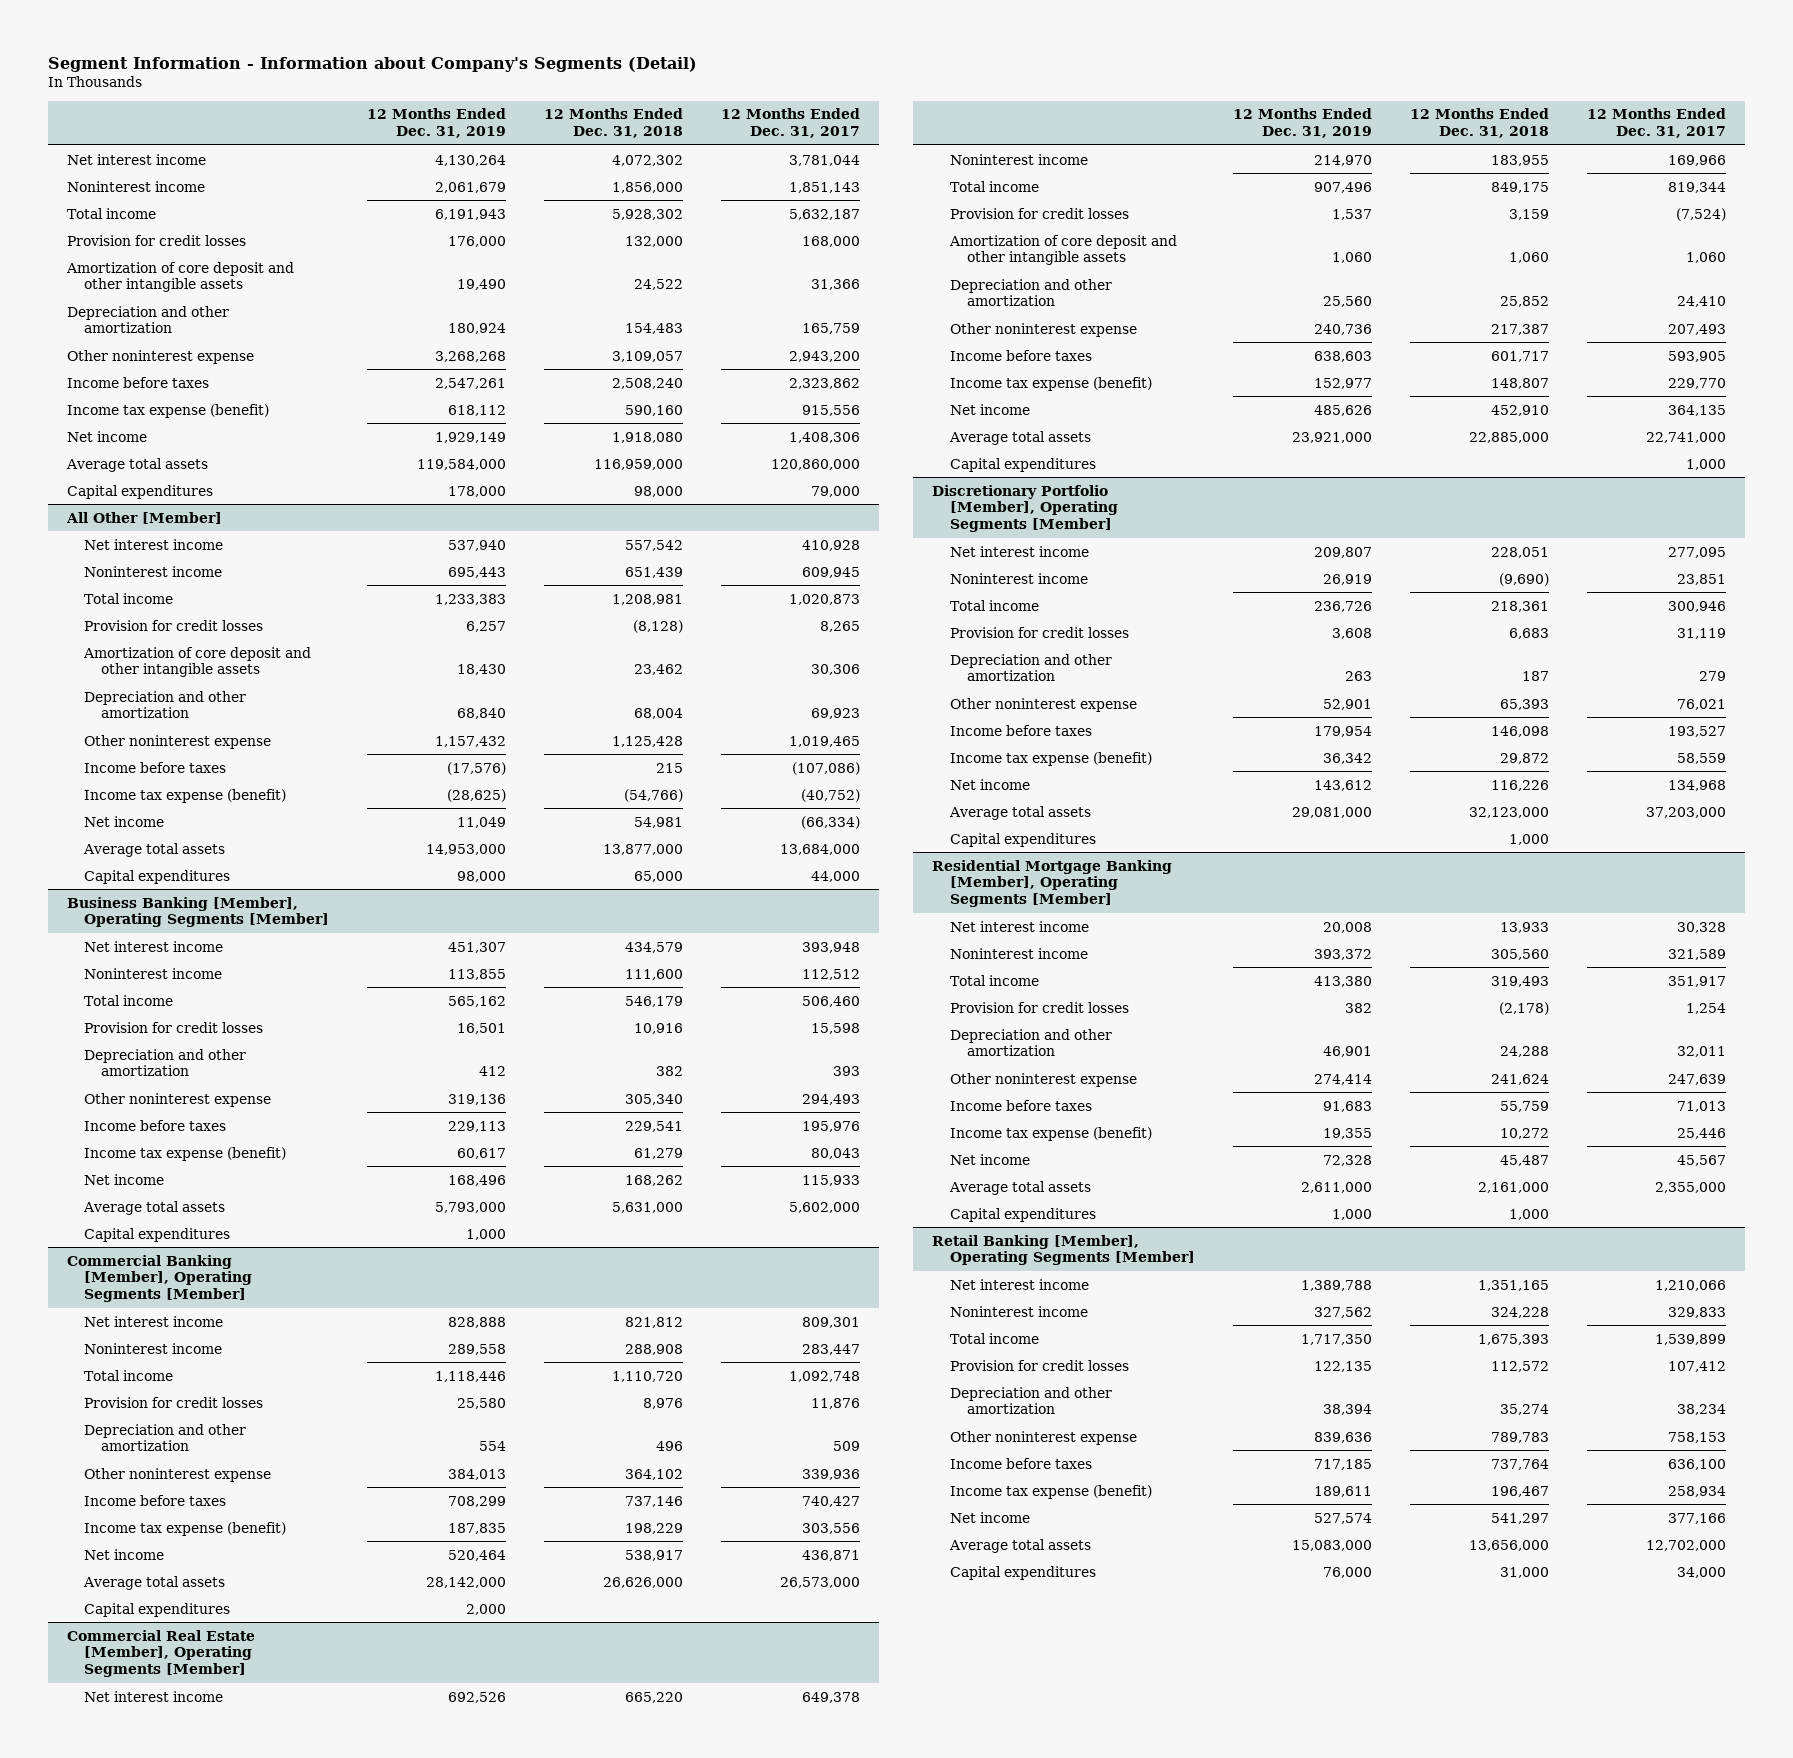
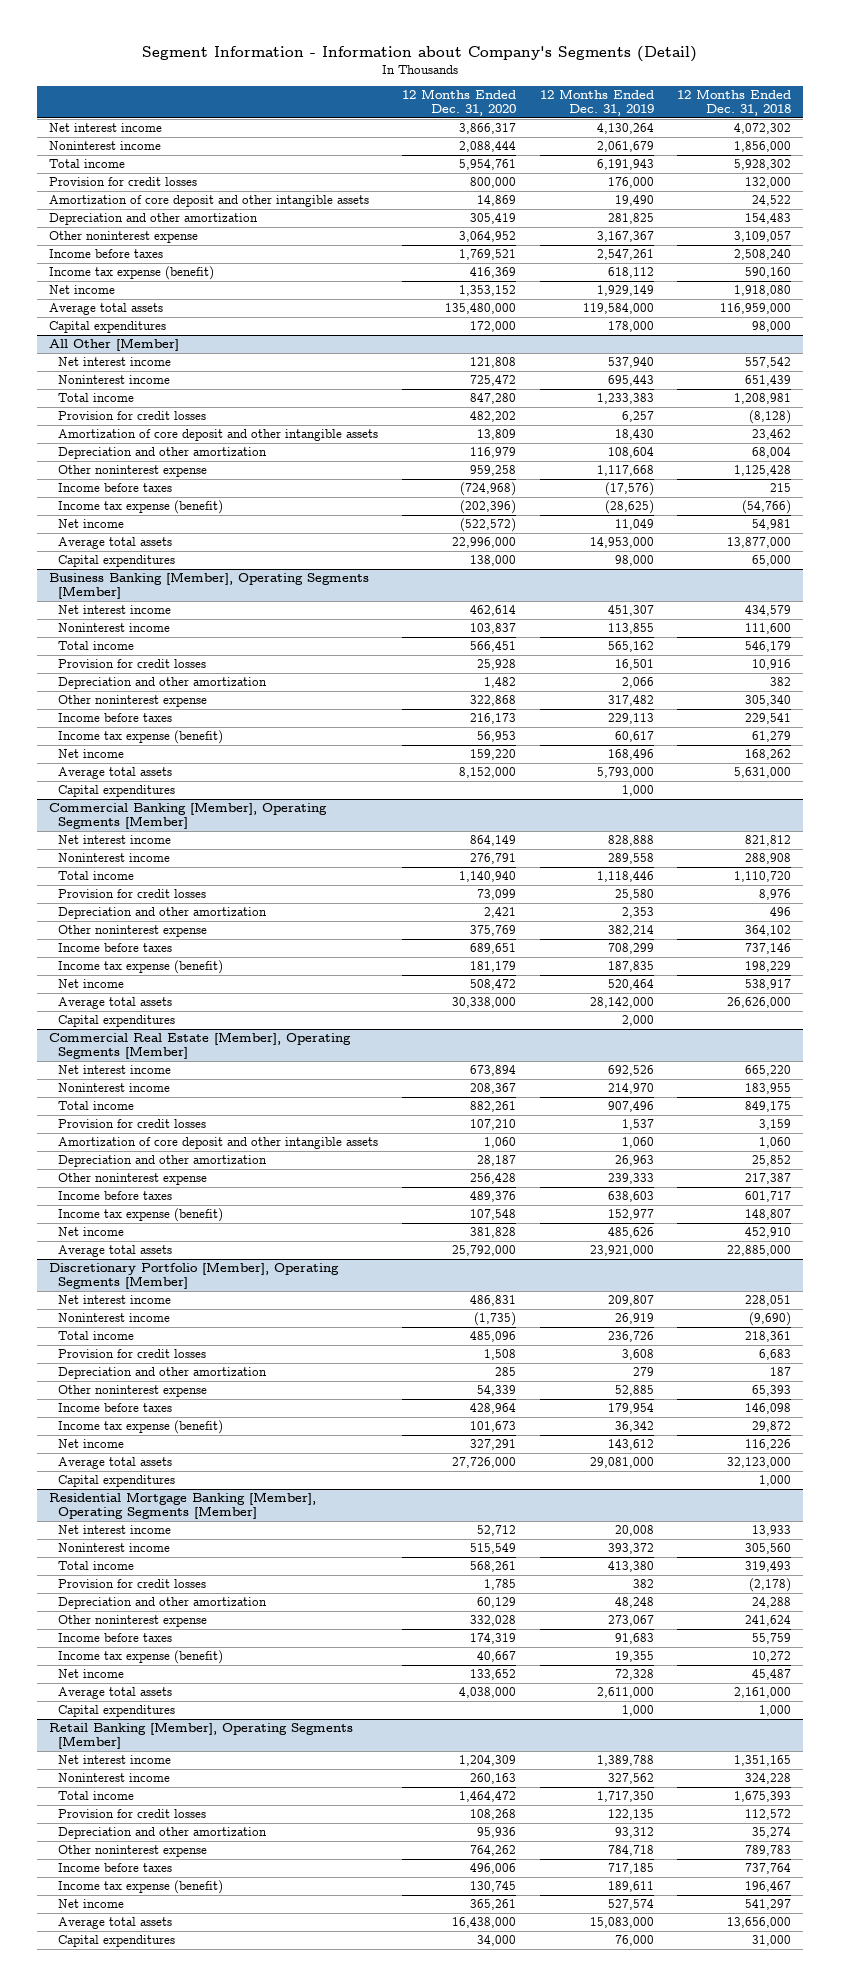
- | 12 Months Ended Dec. 31, 2019 | 12 Months Ended Dec. 31, 2018 | 12 Months Ended Dec. 31, 2017
+ | 12 Months Ended Dec. 31, 2020 | 12 Months Ended Dec. 31, 2019 | 12 Months Ended Dec. 31, 2018
- Depreciation and other amortization | 180,924 | 154,483 | 165,759
- Other noninterest expense | 3,268,268 | 3,109,057 | 2,943,200
+ Depreciation and other amortization | 305,419 | 281,825 | 154,483
+ Other noninterest expense | 3,064,952 | 3,167,367 | 3,109,057
@ All Other [Member]
- Depreciation and other amortization | 68,840 | 68,004 | 69,923
- Other noninterest expense | 1,157,432 | 1,125,428 | 1,019,465
+ Depreciation and other amortization | 116,979 | 108,604 | 68,004
+ Other noninterest expense | 959,258 | 1,117,668 | 1,125,428
@ Business Banking [Member], Operating Segments [Member]
- Depreciation and other amortization | 412 | 382 | 393
- Other noninterest expense | 319,136 | 305,340 | 294,493
+ Depreciation and other amortization | 1,482 | 2,066 | 382
+ Other noninterest expense | 322,868 | 317,482 | 305,340
@ Commercial Banking [Member], Operating Segments [Member]
- Depreciation and other amortization | 554 | 496 | 509
- Other noninterest expense | 384,013 | 364,102 | 339,936
+ Depreciation and other amortization | 2,421 | 2,353 | 496
+ Other noninterest expense | 375,769 | 382,214 | 364,102
@ Commercial Real Estate [Member], Operating Segments [Member]
- Depreciation and other amortization | 25,560 | 25,852 | 24,410
- Other noninterest expense | 240,736 | 217,387 | 207,493
+ Depreciation and other amortization | 28,187 | 26,963 | 25,852
+ Other noninterest expense | 256,428 | 239,333 | 217,387
- Capital expenditures | | | 1,000
@ Discretionary Portfolio [Member], Operating Segments [Member]
- Depreciation and other amortization | 263 | 187 | 279
- Other noninterest expense | 52,901 | 65,393 | 76,021
+ Depreciation and other amortization | 285 | 279 | 187
+ Other noninterest expense | 54,339 | 52,885 | 65,393
@ Residential Mortgage Banking [Member], Operating Segments [Member]
- Depreciation and other amortization | 46,901 | 24,288 | 32,011
- Other noninterest expense | 274,414 | 241,624 | 247,639
+ Depreciation and other amortization | 60,129 | 48,248 | 24,288
+ Other noninterest expense | 332,028 | 273,067 | 241,624
@ Retail Banking [Member], Operating Segments [Member]
- Depreciation and other amortization | 38,394 | 35,274 | 38,234
- Other noninterest expense | 839,636 | 789,783 | 758,153
+ Depreciation and other amortization | 95,936 | 93,312 | 35,274
+ Other noninterest expense | 764,262 | 784,718 | 789,783

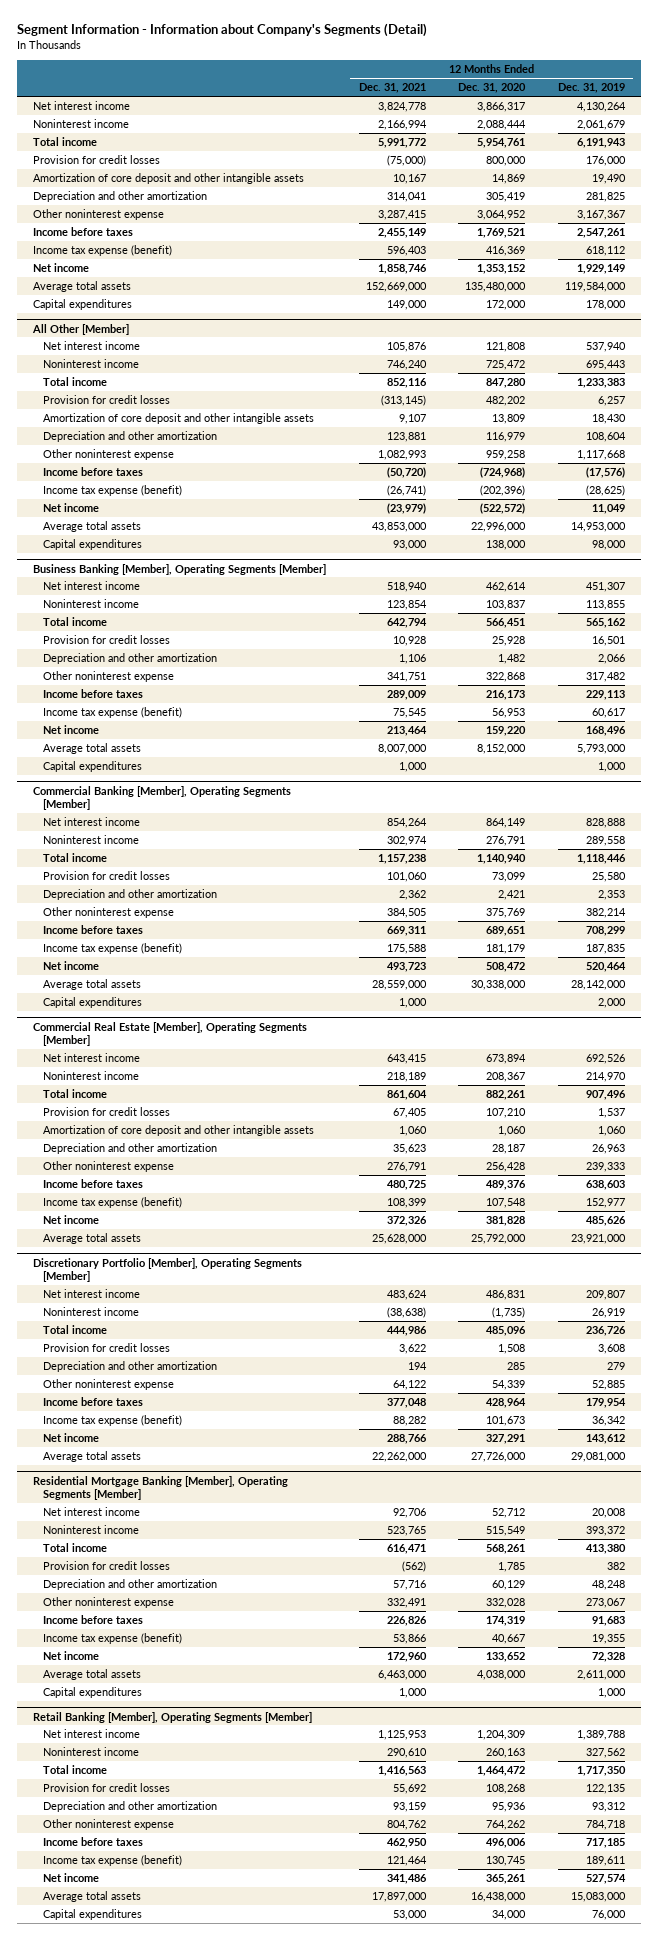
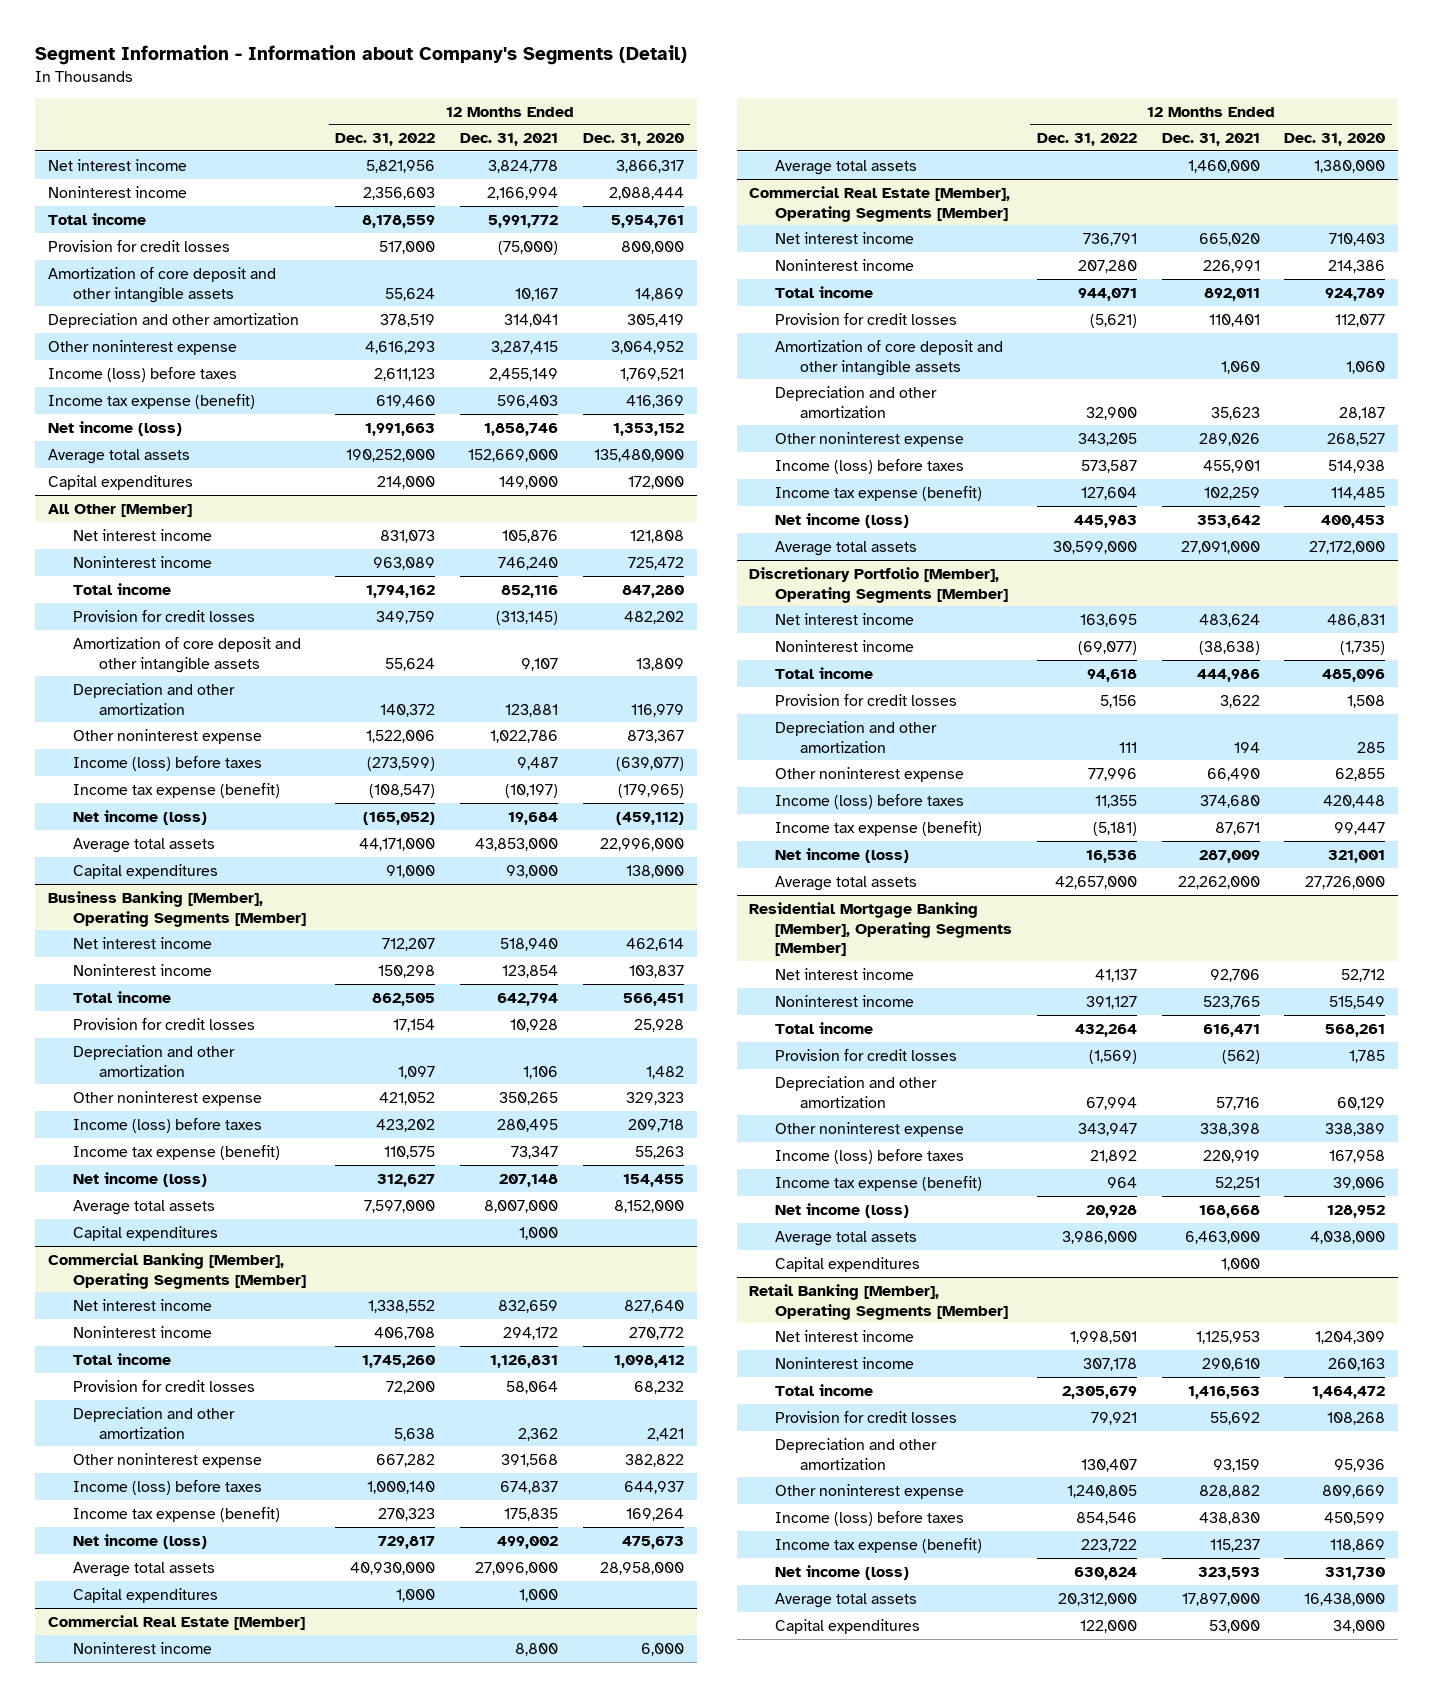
- | 12 Months Ended Dec. 31, 2021 | 12 Months Ended Dec. 31, 2020 | 12 Months Ended Dec. 31, 2019
+ | 12 Months Ended Dec. 31, 2022 | 12 Months Ended Dec. 31, 2021 | 12 Months Ended Dec. 31, 2020
- Income before taxes | 2,455,149 | 1,769,521 | 2,547,261
+ Income (loss) before taxes | 2,611,123 | 2,455,149 | 1,769,521
- Net income | 1,858,746 | 1,353,152 | 1,929,149
+ Net income (loss) | 1,991,663 | 1,858,746 | 1,353,152
@ All Other [Member]
- Other noninterest expense | 1,082,993 | 959,258 | 1,117,668
- Income before taxes | (50,720) | (724,968) | (17,576)
- Income tax expense (benefit) | (26,741) | (202,396) | (28,625)
- Net income | (23,979) | (522,572) | 11,049
+ Other noninterest expense | 1,522,006 | 1,022,786 | 873,367
+ Income (loss) before taxes | (273,599) | 9,487 | (639,077)
+ Income tax expense (benefit) | (108,547) | (10,197) | (179,965)
+ Net income (loss) | (165,052) | 19,684 | (459,112)
@ Business Banking [Member], Operating Segments [Member]
- Other noninterest expense | 341,751 | 322,868 | 317,482
- Income before taxes | 289,009 | 216,173 | 229,113
- Income tax expense (benefit) | 75,545 | 56,953 | 60,617
- Net income | 213,464 | 159,220 | 168,496
+ Other noninterest expense | 421,052 | 350,265 | 329,323
+ Income (loss) before taxes | 423,202 | 280,495 | 209,718
+ Income tax expense (benefit) | 110,575 | 73,347 | 55,263
+ Net income (loss) | 312,627 | 207,148 | 154,455
@ Commercial Banking [Member], Operating Segments [Member]
- Net interest income | 854,264 | 864,149 | 828,888
- Noninterest income | 302,974 | 276,791 | 289,558
- Total income | 1,157,238 | 1,140,940 | 1,118,446
- Provision for credit losses | 101,060 | 73,099 | 25,580
+ Net interest income | 1,338,552 | 832,659 | 827,640
+ Noninterest income | 406,708 | 294,172 | 270,772
+ Total income | 1,745,260 | 1,126,831 | 1,098,412
+ Provision for credit losses | 72,200 | 58,064 | 68,232
- Other noninterest expense | 384,505 | 375,769 | 382,214
- Income before taxes | 669,311 | 689,651 | 708,299
- Income tax expense (benefit) | 175,588 | 181,179 | 187,835
- Net income | 493,723 | 508,472 | 520,464
- Average total assets | 28,559,000 | 30,338,000 | 28,142,000
+ Other noninterest expense | 667,282 | 391,568 | 382,822
+ Income (loss) before taxes | 1,000,140 | 674,837 | 644,937
+ Income tax expense (benefit) | 270,323 | 175,835 | 169,264
+ Net income (loss) | 729,817 | 499,002 | 475,673
+ Average total assets | 40,930,000 | 27,096,000 | 28,958,000
+ Commercial Real Estate [Member]
+ Noninterest income | | 8,800 | 6,000
+ Average total assets | | 1,460,000 | 1,380,000
@ Commercial Real Estate [Member], Operating Segments [Member]
- Net interest income | 643,415 | 673,894 | 692,526
- Noninterest income | 218,189 | 208,367 | 214,970
- Total income | 861,604 | 882,261 | 907,496
- Provision for credit losses | 67,405 | 107,210 | 1,537
+ Net interest income | 736,791 | 665,020 | 710,403
+ Noninterest income | 207,280 | 226,991 | 214,386
+ Total income | 944,071 | 892,011 | 924,789
+ Provision for credit losses | (5,621) | 110,401 | 112,077
- Other noninterest expense | 276,791 | 256,428 | 239,333
- Income before taxes | 480,725 | 489,376 | 638,603
- Income tax expense (benefit) | 108,399 | 107,548 | 152,977
- Net income | 372,326 | 381,828 | 485,626
- Average total assets | 25,628,000 | 25,792,000 | 23,921,000
+ Other noninterest expense | 343,205 | 289,026 | 268,527
+ Income (loss) before taxes | 573,587 | 455,901 | 514,938
+ Income tax expense (benefit) | 127,604 | 102,259 | 114,485
+ Net income (loss) | 445,983 | 353,642 | 400,453
+ Average total assets | 30,599,000 | 27,091,000 | 27,172,000
@ Discretionary Portfolio [Member], Operating Segments [Member]
- Other noninterest expense | 64,122 | 54,339 | 52,885
- Income before taxes | 377,048 | 428,964 | 179,954
- Income tax expense (benefit) | 88,282 | 101,673 | 36,342
- Net income | 288,766 | 327,291 | 143,612
+ Other noninterest expense | 77,996 | 66,490 | 62,855
+ Income (loss) before taxes | 11,355 | 374,680 | 420,448
+ Income tax expense (benefit) | (5,181) | 87,671 | 99,447
+ Net income (loss) | 16,536 | 287,009 | 321,001
@ Residential Mortgage Banking [Member], Operating Segments [Member]
- Other noninterest expense | 332,491 | 332,028 | 273,067
- Income before taxes | 226,826 | 174,319 | 91,683
- Income tax expense (benefit) | 53,866 | 40,667 | 19,355
- Net income | 172,960 | 133,652 | 72,328
+ Other noninterest expense | 343,947 | 338,398 | 338,389
+ Income (loss) before taxes | 21,892 | 220,919 | 167,958
+ Income tax expense (benefit) | 964 | 52,251 | 39,006
+ Net income (loss) | 20,928 | 168,668 | 128,952
@ Retail Banking [Member], Operating Segments [Member]
- Other noninterest expense | 804,762 | 764,262 | 784,718
- Income before taxes | 462,950 | 496,006 | 717,185
- Income tax expense (benefit) | 121,464 | 130,745 | 189,611
- Net income | 341,486 | 365,261 | 527,574
+ Other noninterest expense | 1,240,805 | 828,882 | 809,669
+ Income (loss) before taxes | 854,546 | 438,830 | 450,599
+ Income tax expense (benefit) | 223,722 | 115,237 | 118,869
+ Net income (loss) | 630,824 | 323,593 | 331,730

